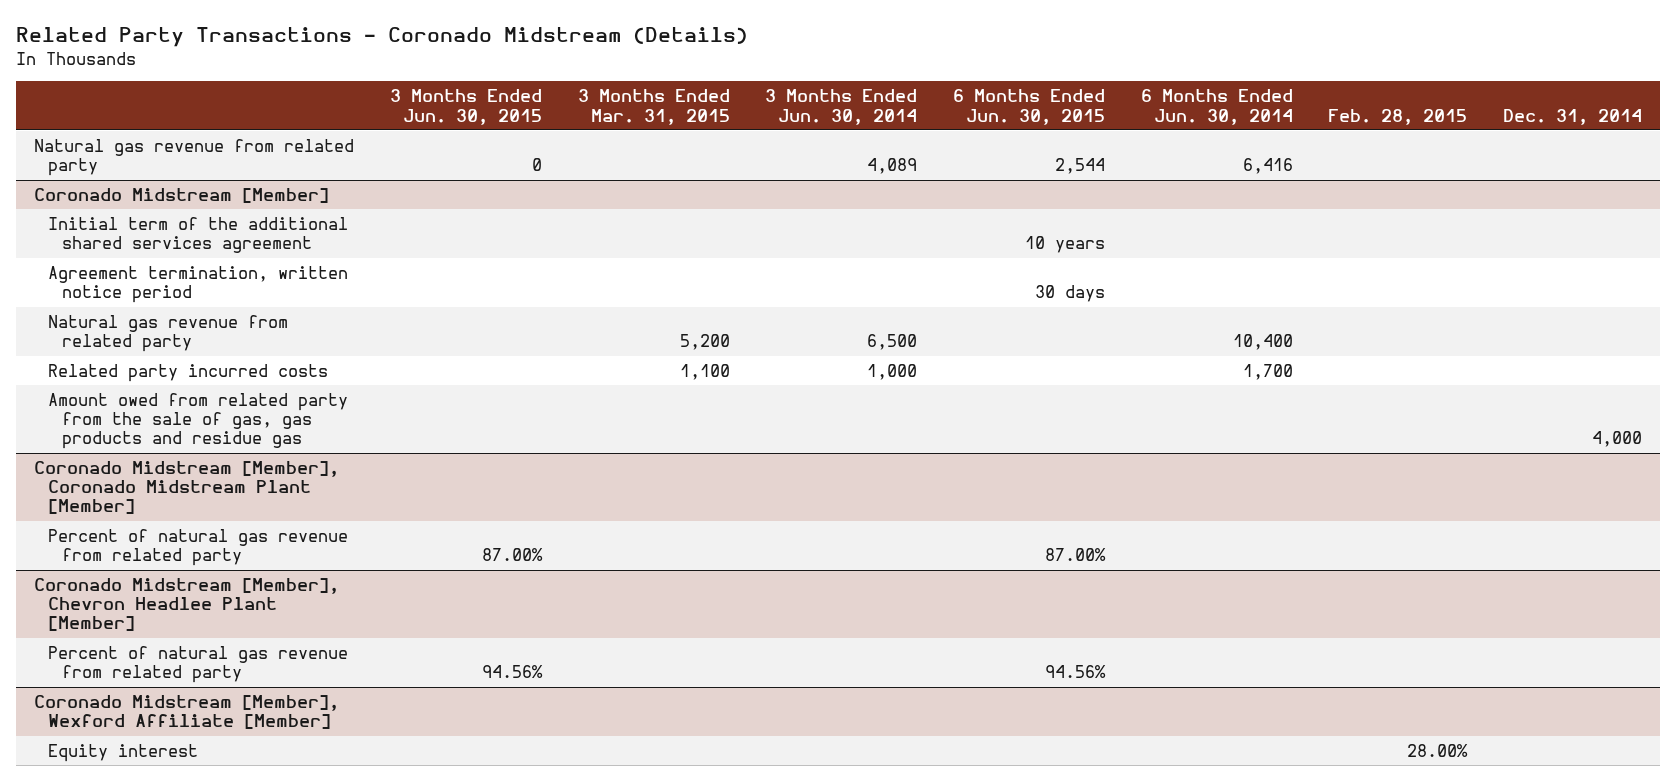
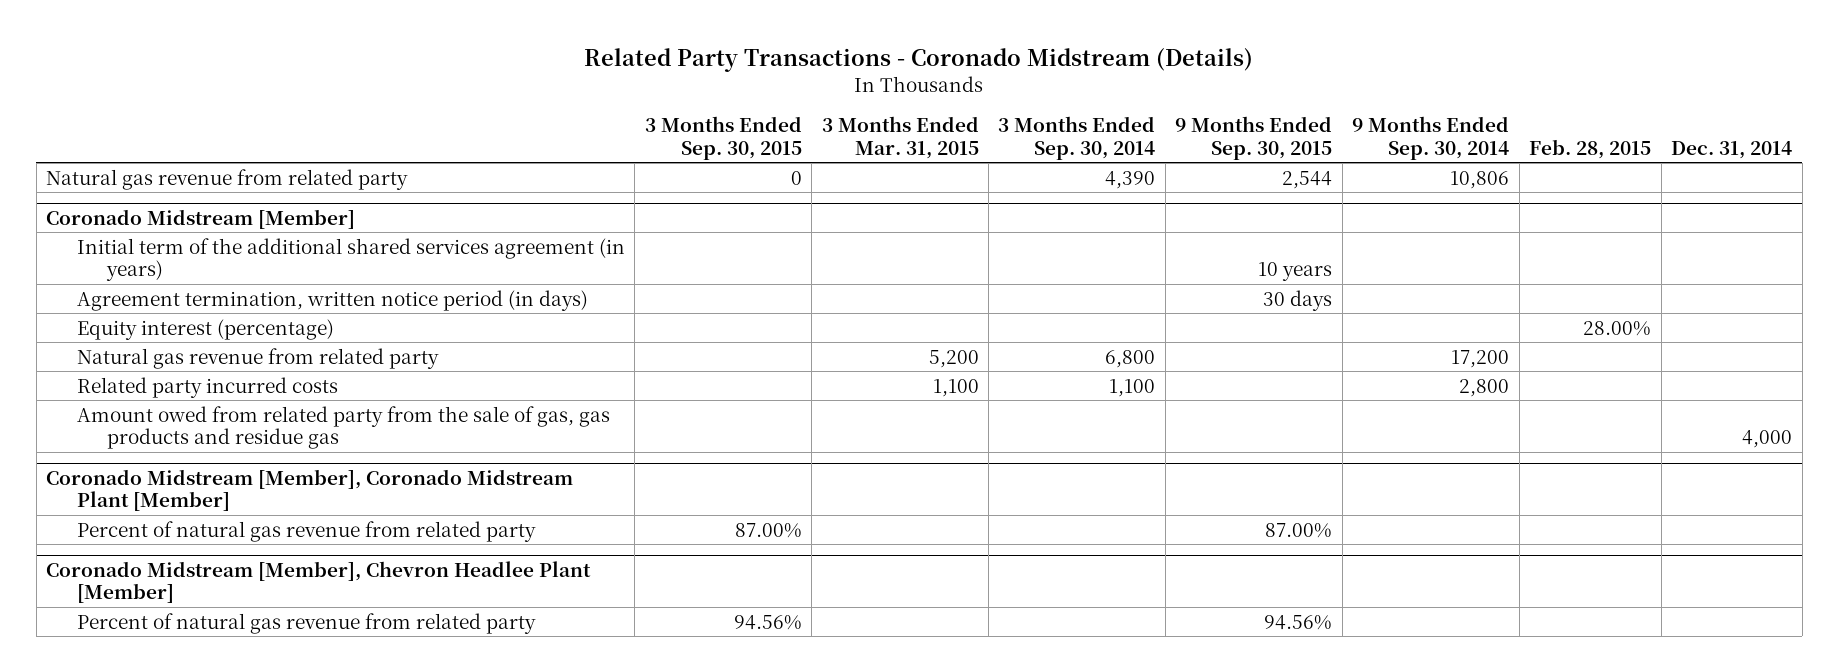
- | 3 Months Ended Jun. 30, 2015 | 3 Months Ended Mar. 31, 2015 | 3 Months Ended Jun. 30, 2014 | 6 Months Ended Jun. 30, 2015 | 6 Months Ended Jun. 30, 2014 | Feb. 28, 2015 | Dec. 31, 2014
+ | 3 Months Ended Sep. 30, 2015 | 3 Months Ended Mar. 31, 2015 | 3 Months Ended Sep. 30, 2014 | 9 Months Ended Sep. 30, 2015 | 9 Months Ended Sep. 30, 2014 | Feb. 28, 2015 | Dec. 31, 2014
@ Coronado Midstream [Member]
- Initial term of the additional shared services agreement | | | | 10 years | | |
- Agreement termination, written notice period | | | | 30 days | | |
+ Initial term of the additional shared services agreement (in years) | | | | 10 years | | |
+ Agreement termination, written notice period (in days) | | | | 30 days | | |
+ Equity interest (percentage) | | | | | | 28.00% |
- Coronado Midstream [Member], Wexford Affiliate [Member]
- Equity interest | | | | | | 28.00% |

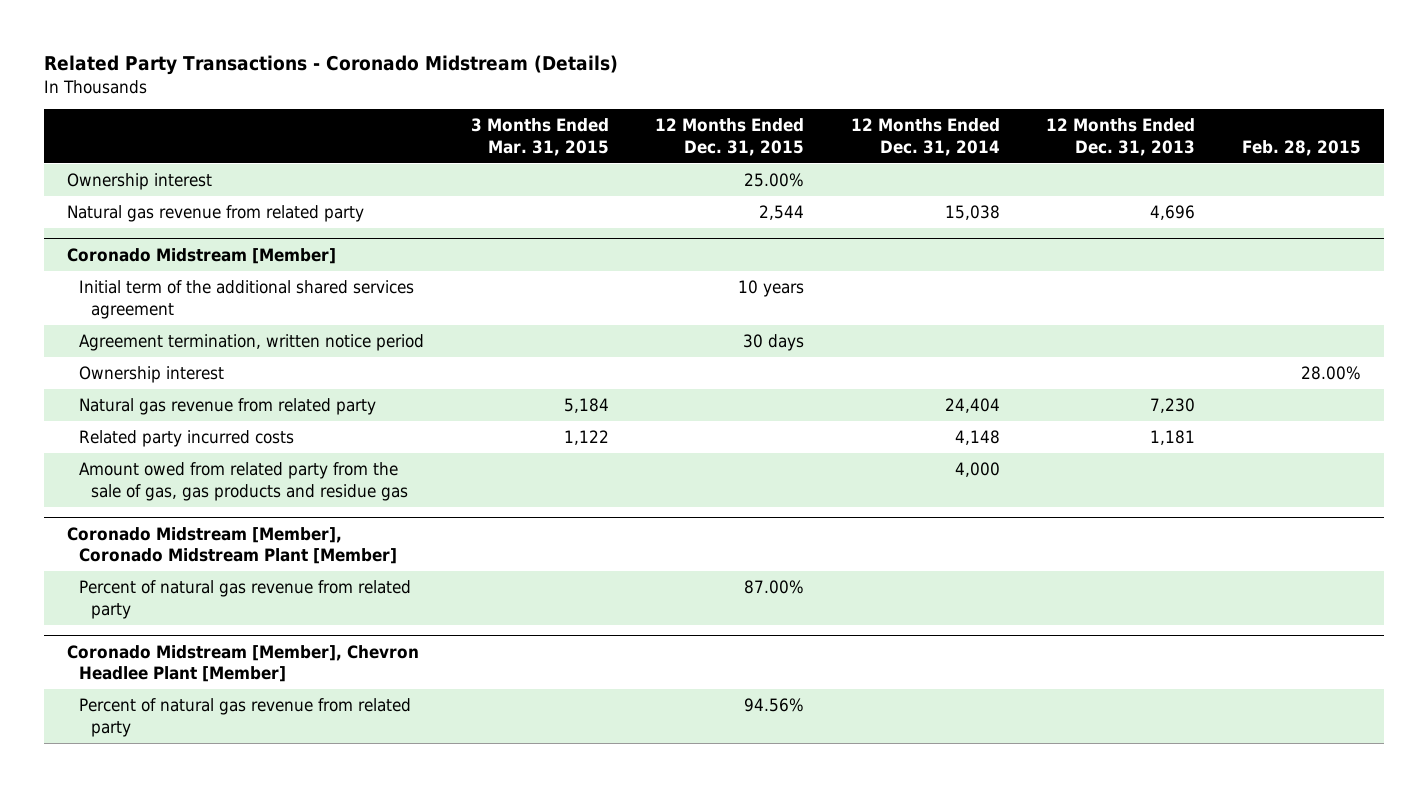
- | 3 Months Ended Sep. 30, 2015 | 3 Months Ended Mar. 31, 2015 | 3 Months Ended Sep. 30, 2014 | 9 Months Ended Sep. 30, 2015 | 9 Months Ended Sep. 30, 2014 | Feb. 28, 2015 | Dec. 31, 2014
+ | 3 Months Ended Mar. 31, 2015 | 12 Months Ended Dec. 31, 2015 | 12 Months Ended Dec. 31, 2014 | 12 Months Ended Dec. 31, 2013 | Feb. 28, 2015
+ Ownership interest | | 25.00% | | |
@ Coronado Midstream [Member]
- Initial term of the additional shared services agreement (in years) | | | | 10 years | | |
- Agreement termination, written notice period (in days) | | | | 30 days | | |
- Equity interest (percentage) | | | | | | 28.00% |
- Natural gas revenue from related party | | 5,200 | 6,800 | | 17,200 | |
- Related party incurred costs | | 1,100 | 1,100 | | 2,800 | |
+ Initial term of the additional shared services agreement | | 10 years | | |
+ Agreement termination, written notice period | | 30 days | | |
+ Ownership interest | | | | | 28.00%
+ Natural gas revenue from related party | 5,184 | | 24,404 | 7,230 |
+ Related party incurred costs | 1,122 | | 4,148 | 1,181 |

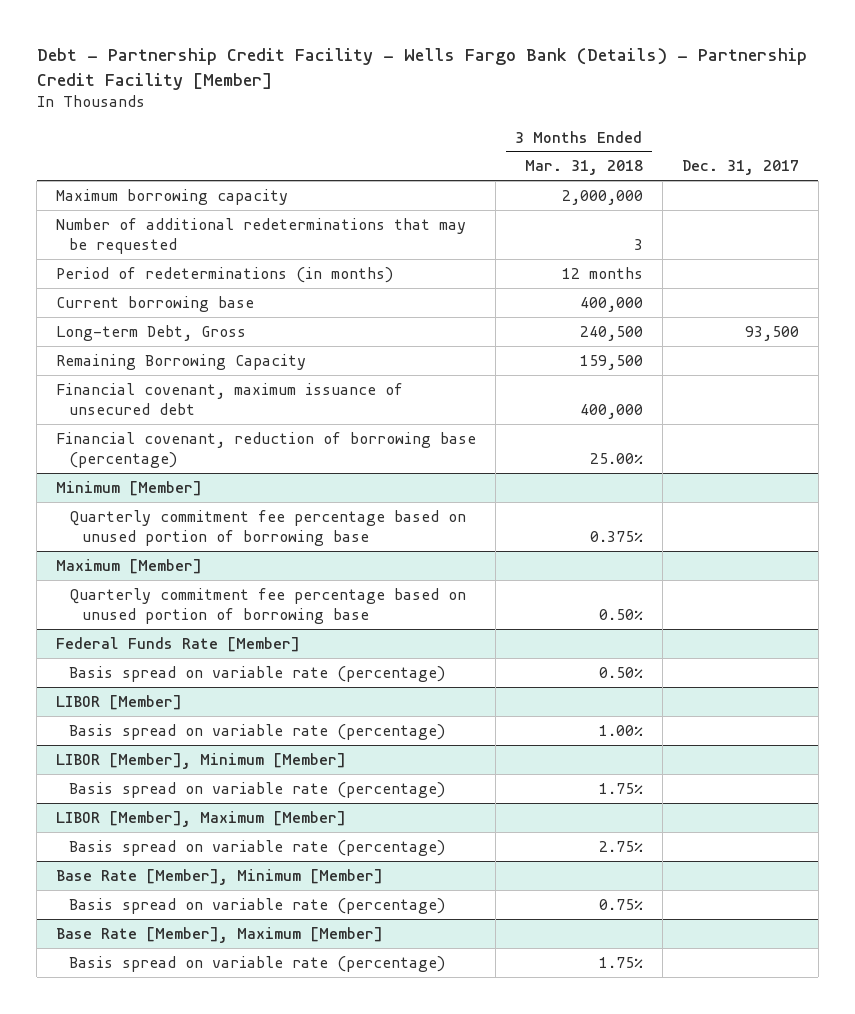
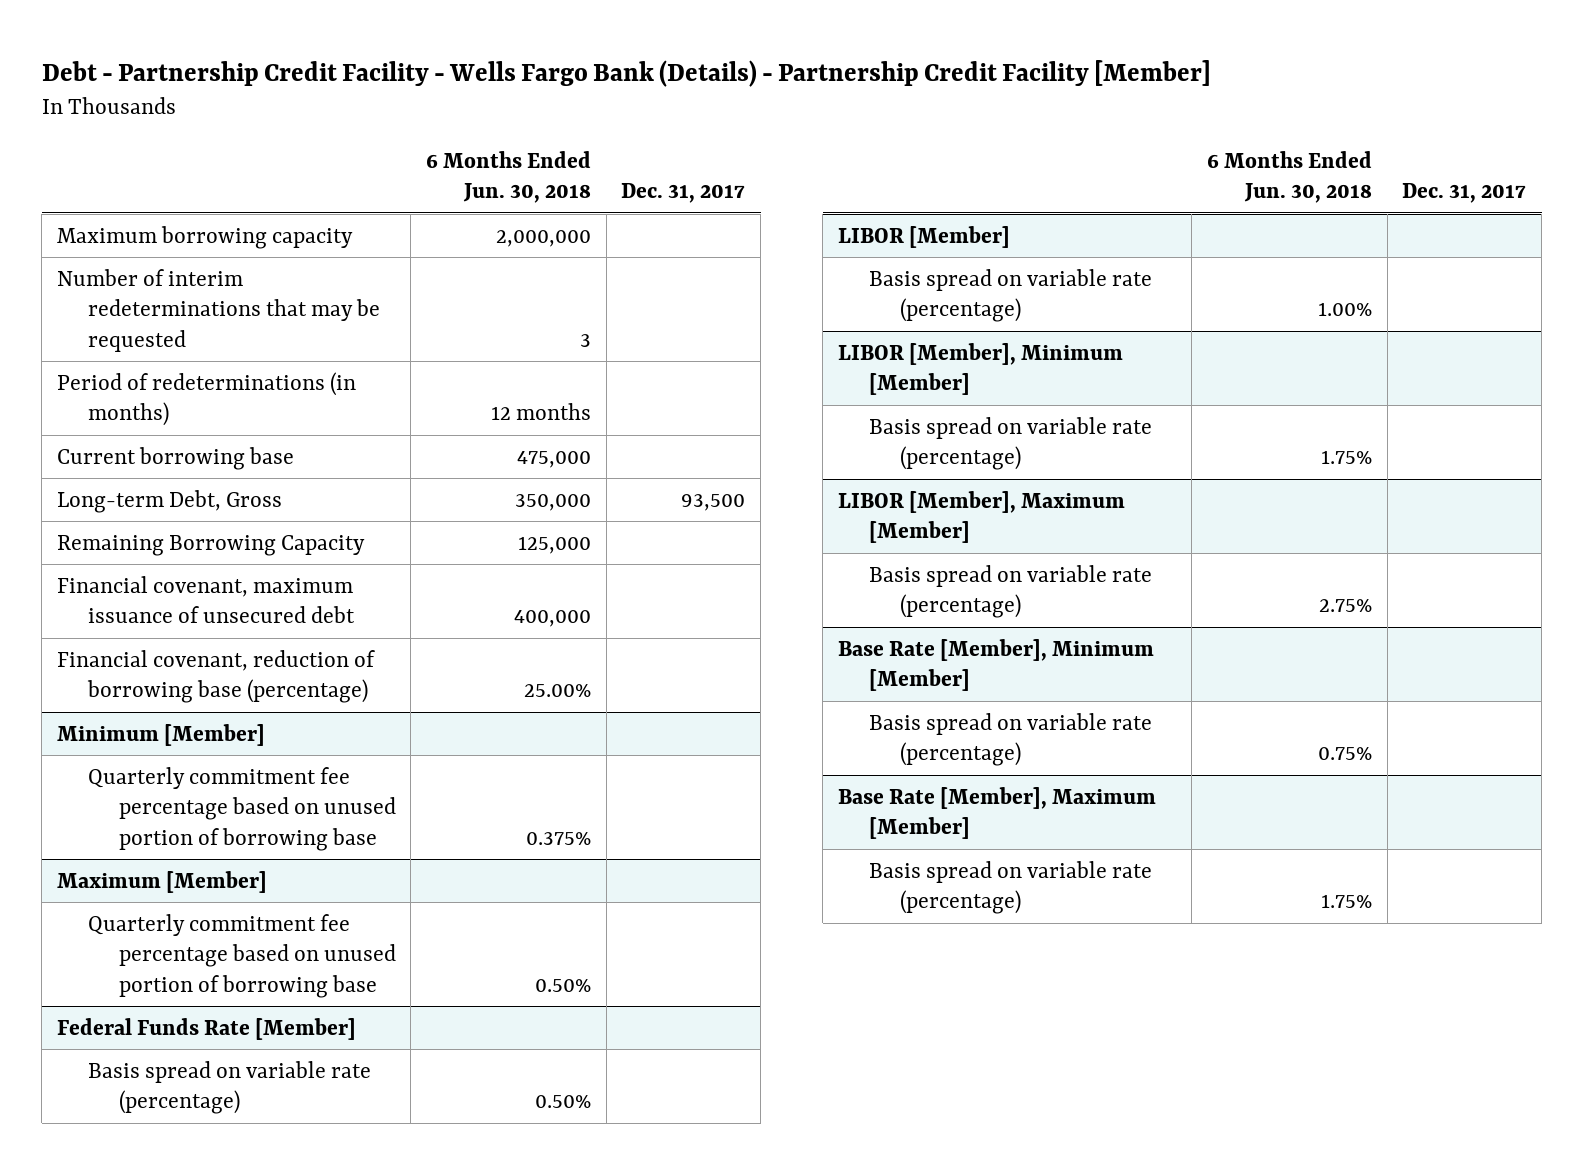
- | 3 Months Ended Mar. 31, 2018 | Dec. 31, 2017
+ | 6 Months Ended Jun. 30, 2018 | Dec. 31, 2017
- Number of additional redeterminations that may be requested | 3 |
+ Number of interim redeterminations that may be requested | 3 |

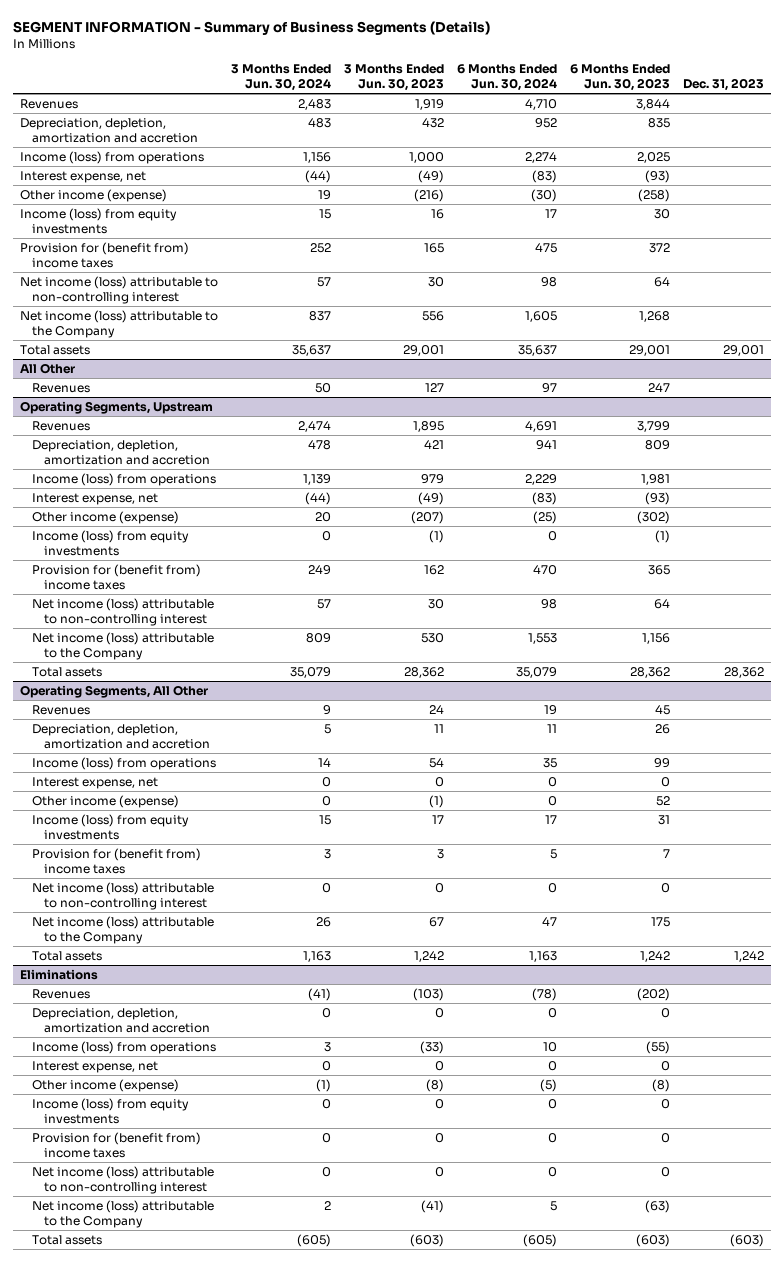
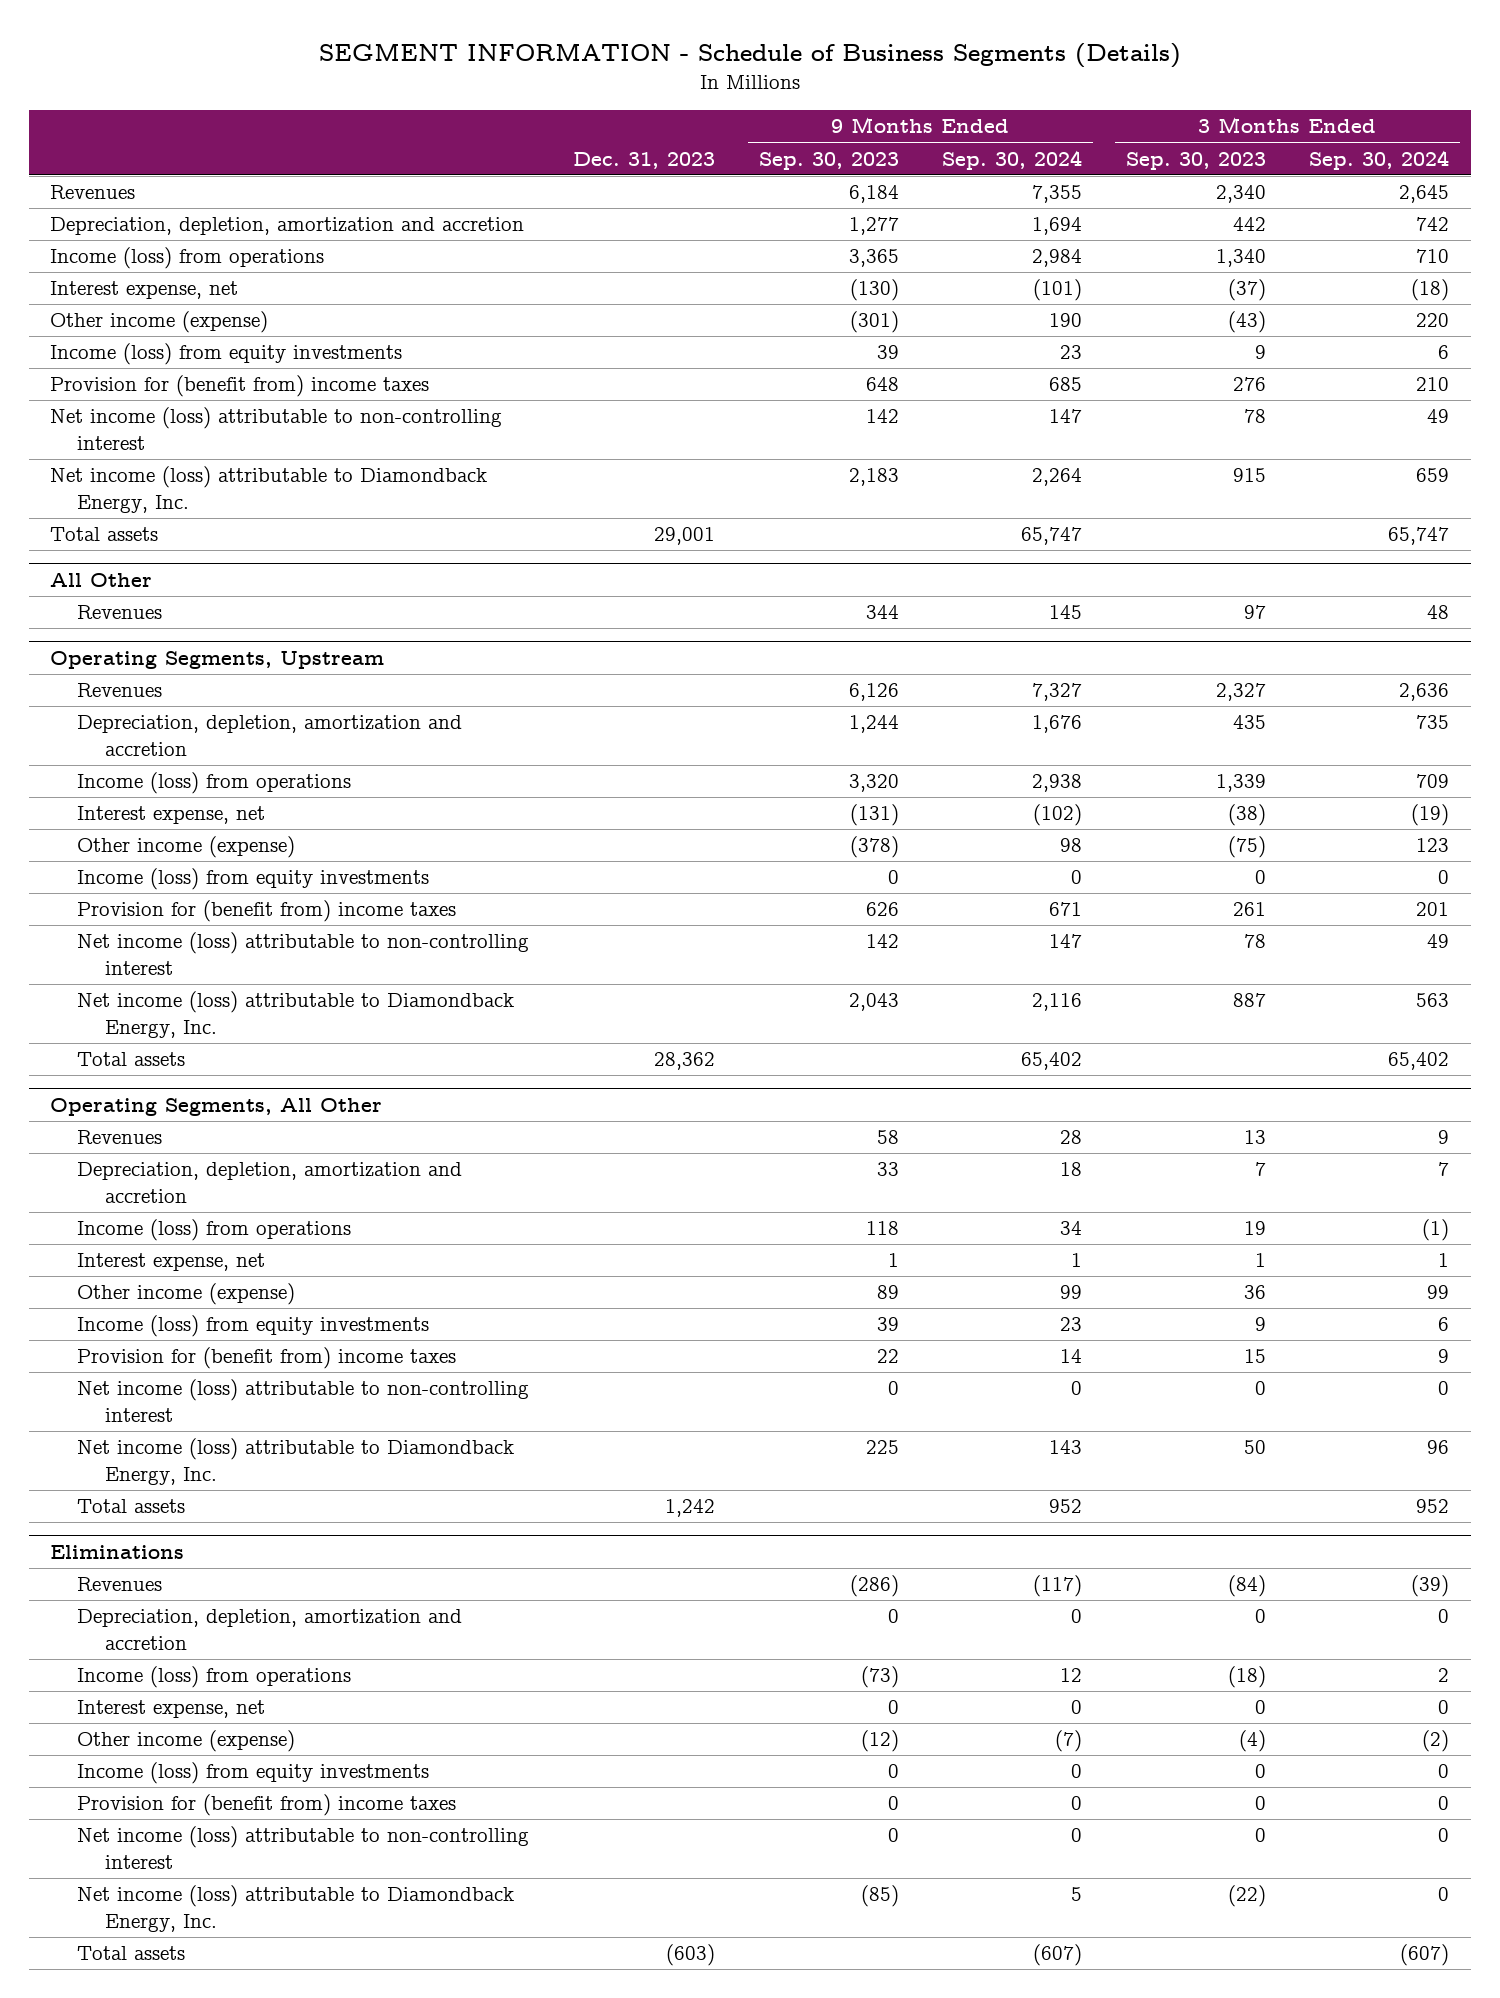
- SEGMENT INFORMATION - Summary of Business Segments (Details)
+ SEGMENT INFORMATION - Schedule of Business Segments (Details)
- | 3 Months Ended Jun. 30, 2024 | 3 Months Ended Jun. 30, 2023 | 6 Months Ended Jun. 30, 2024 | 6 Months Ended Jun. 30, 2023 | Dec. 31, 2023
+ | Dec. 31, 2023 | 9 Months Ended Sep. 30, 2023 | 9 Months Ended Sep. 30, 2024 | 3 Months Ended Sep. 30, 2023 | 3 Months Ended Sep. 30, 2024
- Net income (loss) attributable to the Company | 837 | 556 | 1,605 | 1,268 |
+ Net income (loss) attributable to Diamondback Energy, Inc. | | 2,183 | 2,264 | 915 | 659
@ Operating Segments, Upstream
- Net income (loss) attributable to the Company | 809 | 530 | 1,553 | 1,156 |
+ Net income (loss) attributable to Diamondback Energy, Inc. | | 2,043 | 2,116 | 887 | 563
@ Operating Segments, All Other
- Net income (loss) attributable to the Company | 26 | 67 | 47 | 175 |
+ Net income (loss) attributable to Diamondback Energy, Inc. | | 225 | 143 | 50 | 96
@ Eliminations
- Net income (loss) attributable to the Company | 2 | (41) | 5 | (63) |
+ Net income (loss) attributable to Diamondback Energy, Inc. | | (85) | 5 | (22) | 0

